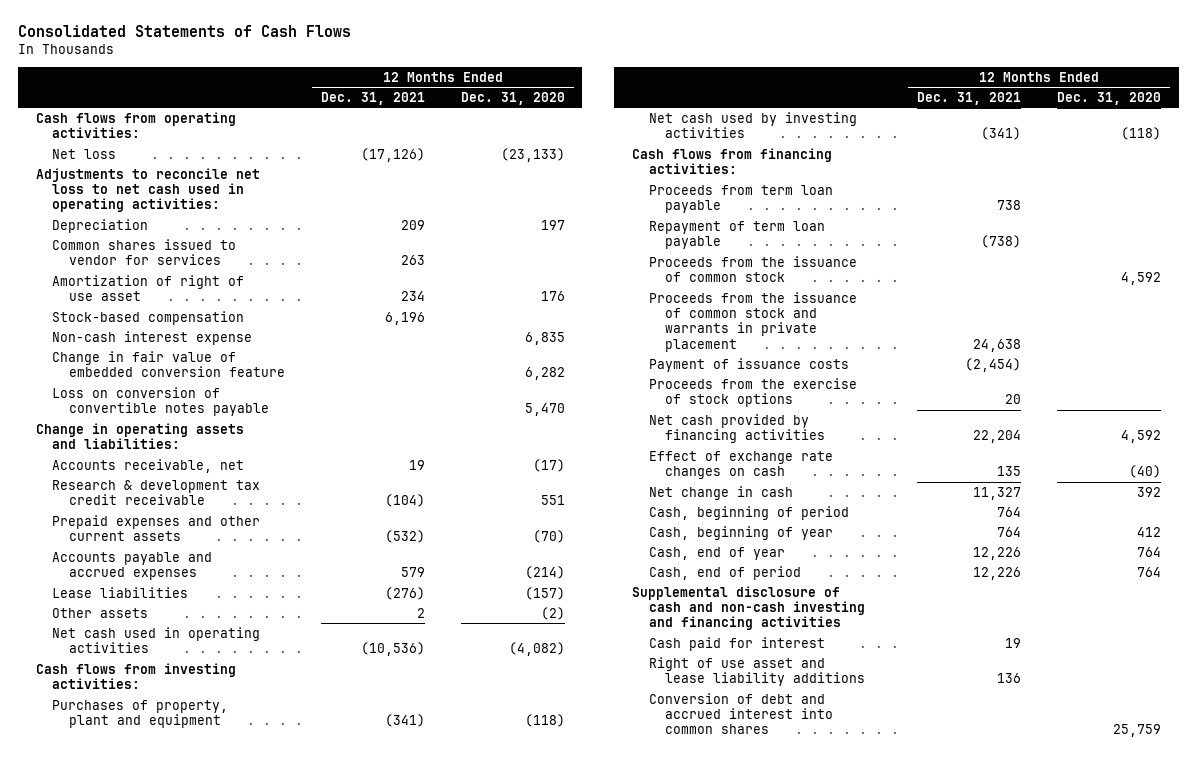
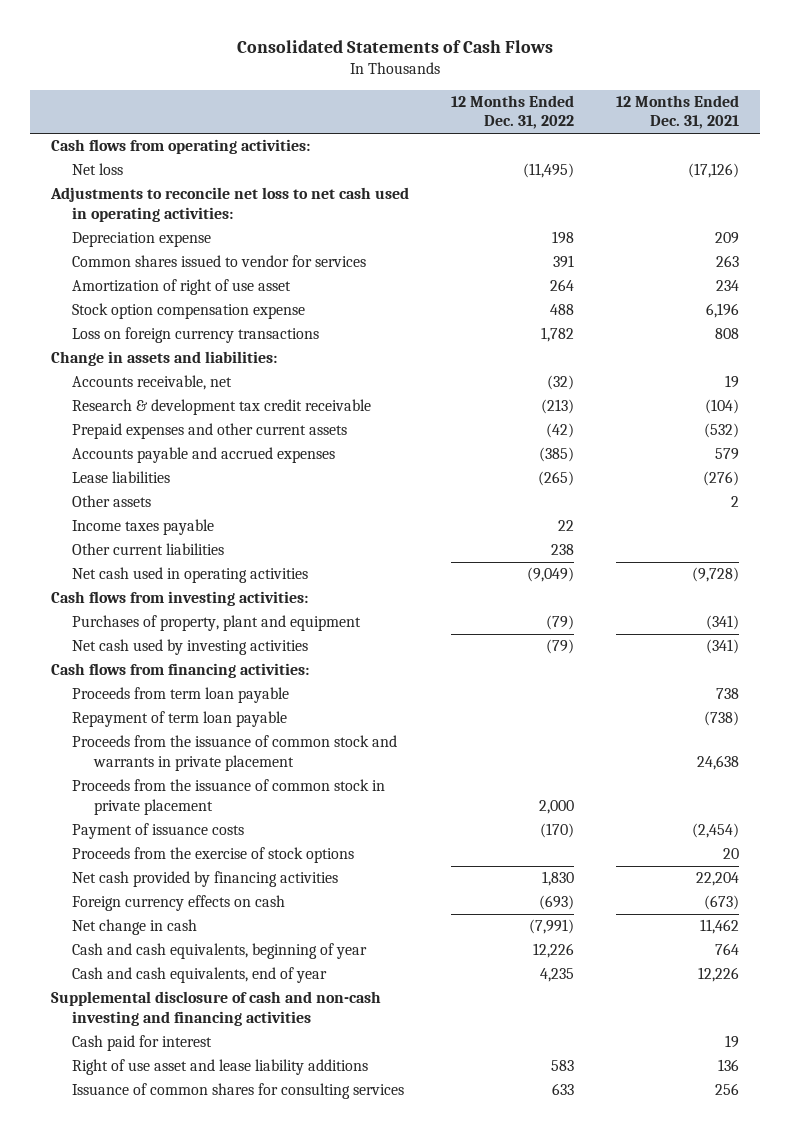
- | 12 Months Ended Dec. 31, 2021 | 12 Months Ended Dec. 31, 2020
+ | 12 Months Ended Dec. 31, 2022 | 12 Months Ended Dec. 31, 2021
- Depreciation | 209 | 197
+ Depreciation expense | 198 | 209
- Stock-based compensation | 6,196 |
- Non-cash interest expense | | 6,835
- Change in fair value of embedded conversion feature | | 6,282
- Loss on conversion of convertible notes payable | | 5,470
- Change in operating assets and liabilities:
+ Stock option compensation expense | 488 | 6,196
+ Loss on foreign currency transactions | 1,782 | 808
+ Change in assets and liabilities:
- Net cash used in operating activities | (10,536) | (4,082)
+ Income taxes payable | 22 |
+ Other current liabilities | 238 |
+ Net cash used in operating activities | (9,049) | (9,728)
- Proceeds from the issuance of common stock | | 4,592
+ Proceeds from the issuance of common stock in private placement | 2,000 |
- Effect of exchange rate changes on cash | 135 | (40)
- Net change in cash | 11,327 | 392
- Cash, beginning of period | 764 |
- Cash, beginning of year | 764 | 412
- Cash, end of year | 12,226 | 764
- Cash, end of period | 12,226 | 764
+ Foreign currency effects on cash | (693) | (673)
+ Net change in cash | (7,991) | 11,462
+ Cash and cash equivalents, beginning of year | 12,226 | 764
+ Cash and cash equivalents, end of year | 4,235 | 12,226
- Conversion of debt and accrued interest into common shares | | 25,759
+ Issuance of common shares for consulting services | 633 | 256

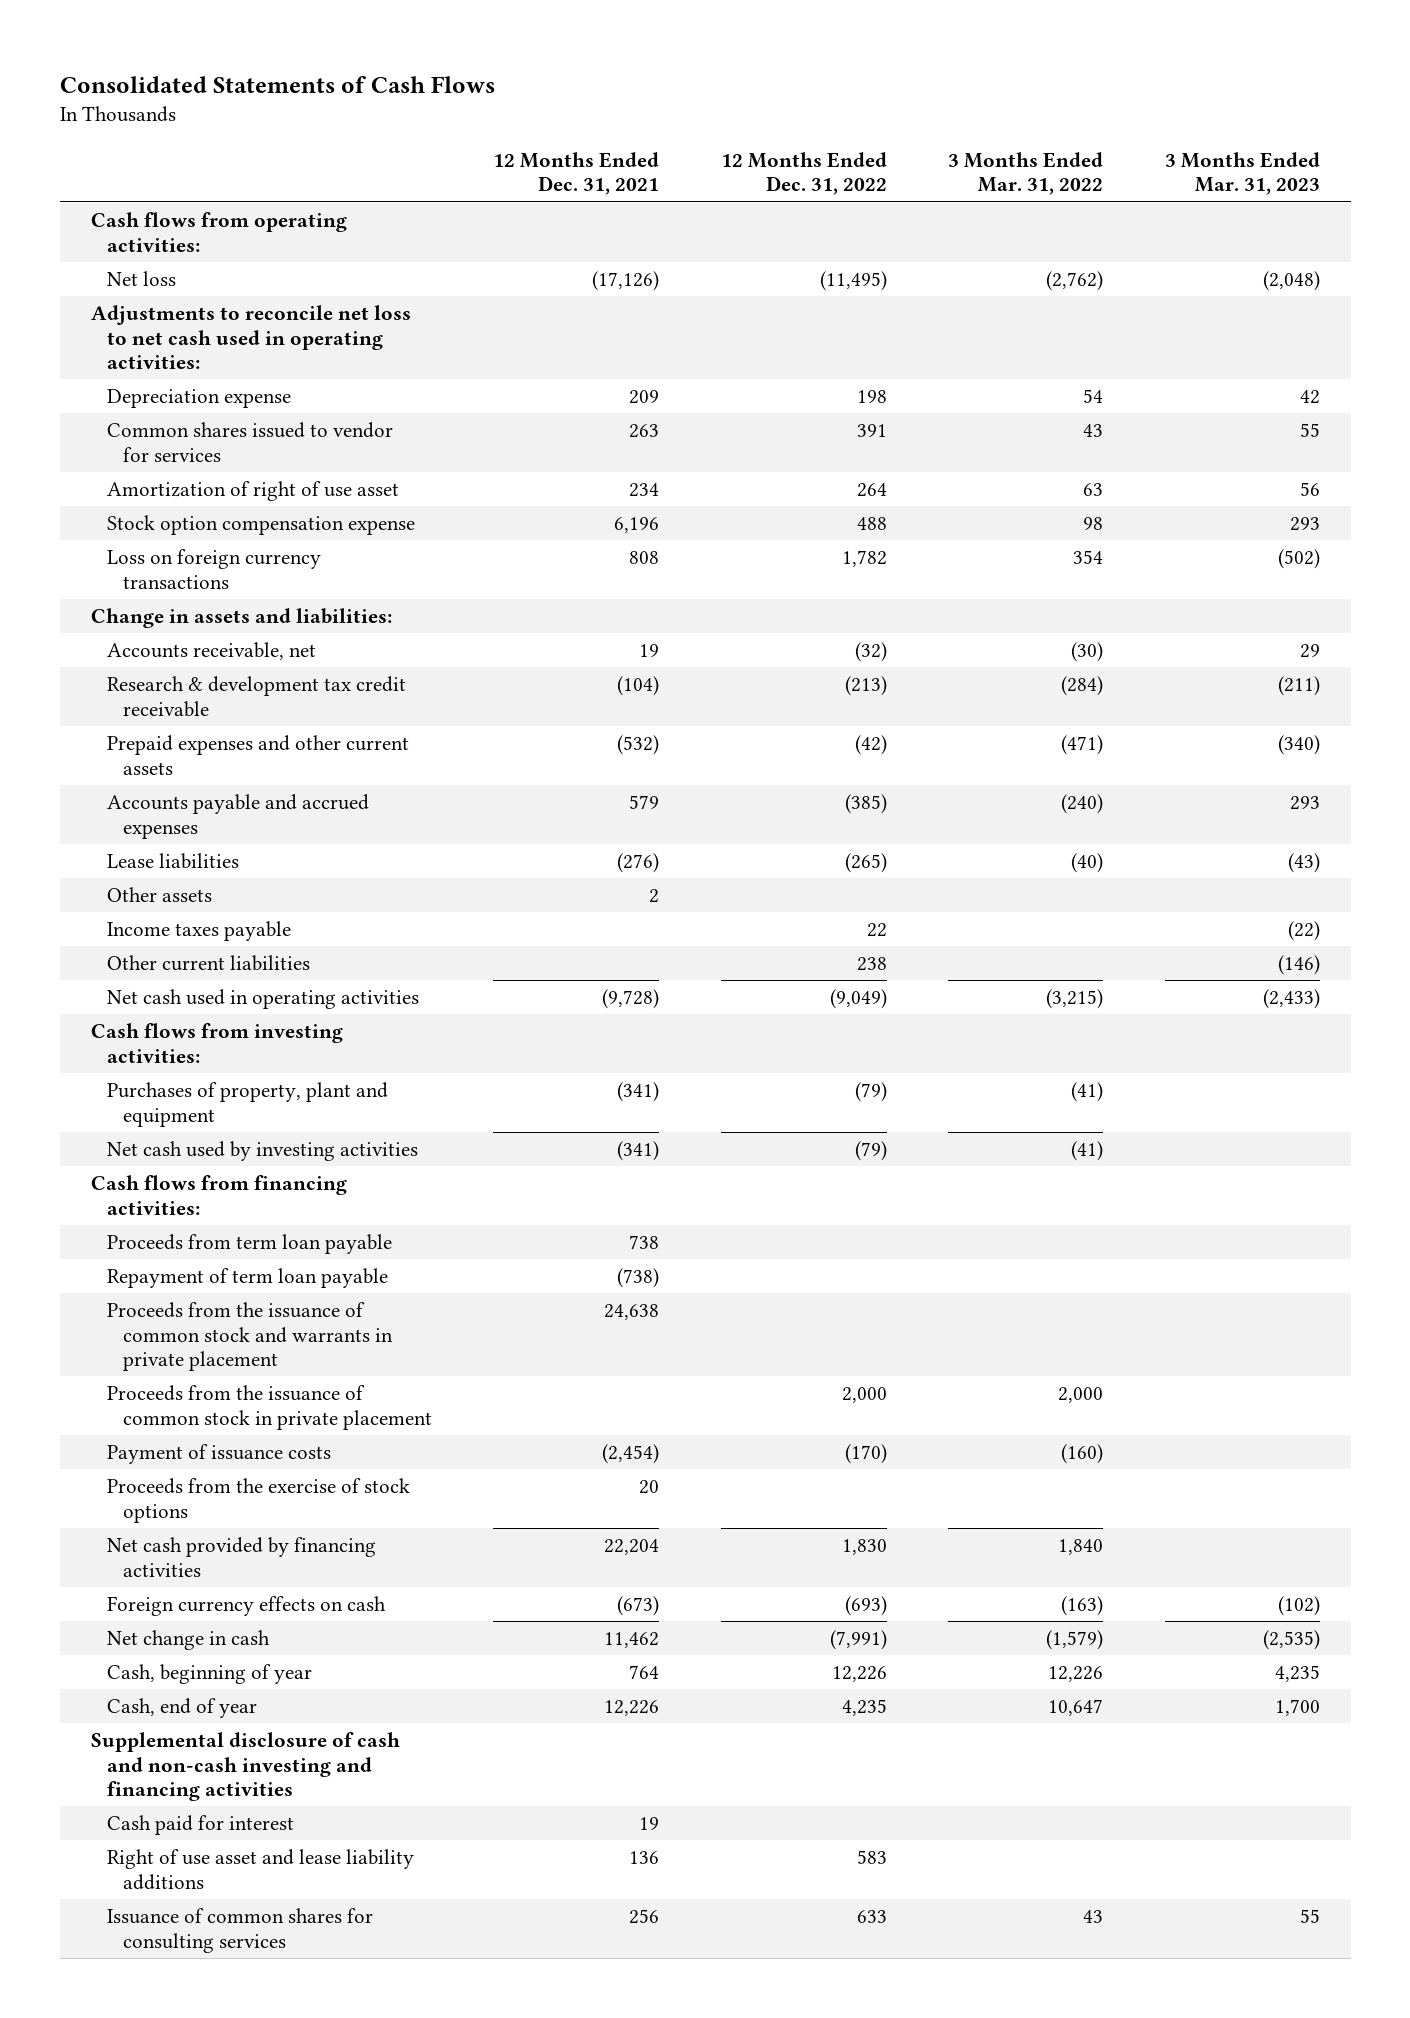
- | 12 Months Ended Dec. 31, 2022 | 12 Months Ended Dec. 31, 2021
+ | 12 Months Ended Dec. 31, 2021 | 12 Months Ended Dec. 31, 2022 | 3 Months Ended Mar. 31, 2022 | 3 Months Ended Mar. 31, 2023
- Cash and cash equivalents, beginning of year | 12,226 | 764
- Cash and cash equivalents, end of year | 4,235 | 12,226
+ Cash, beginning of year | 764 | 12,226 | 12,226 | 4,235
+ Cash, end of year | 12,226 | 4,235 | 10,647 | 1,700

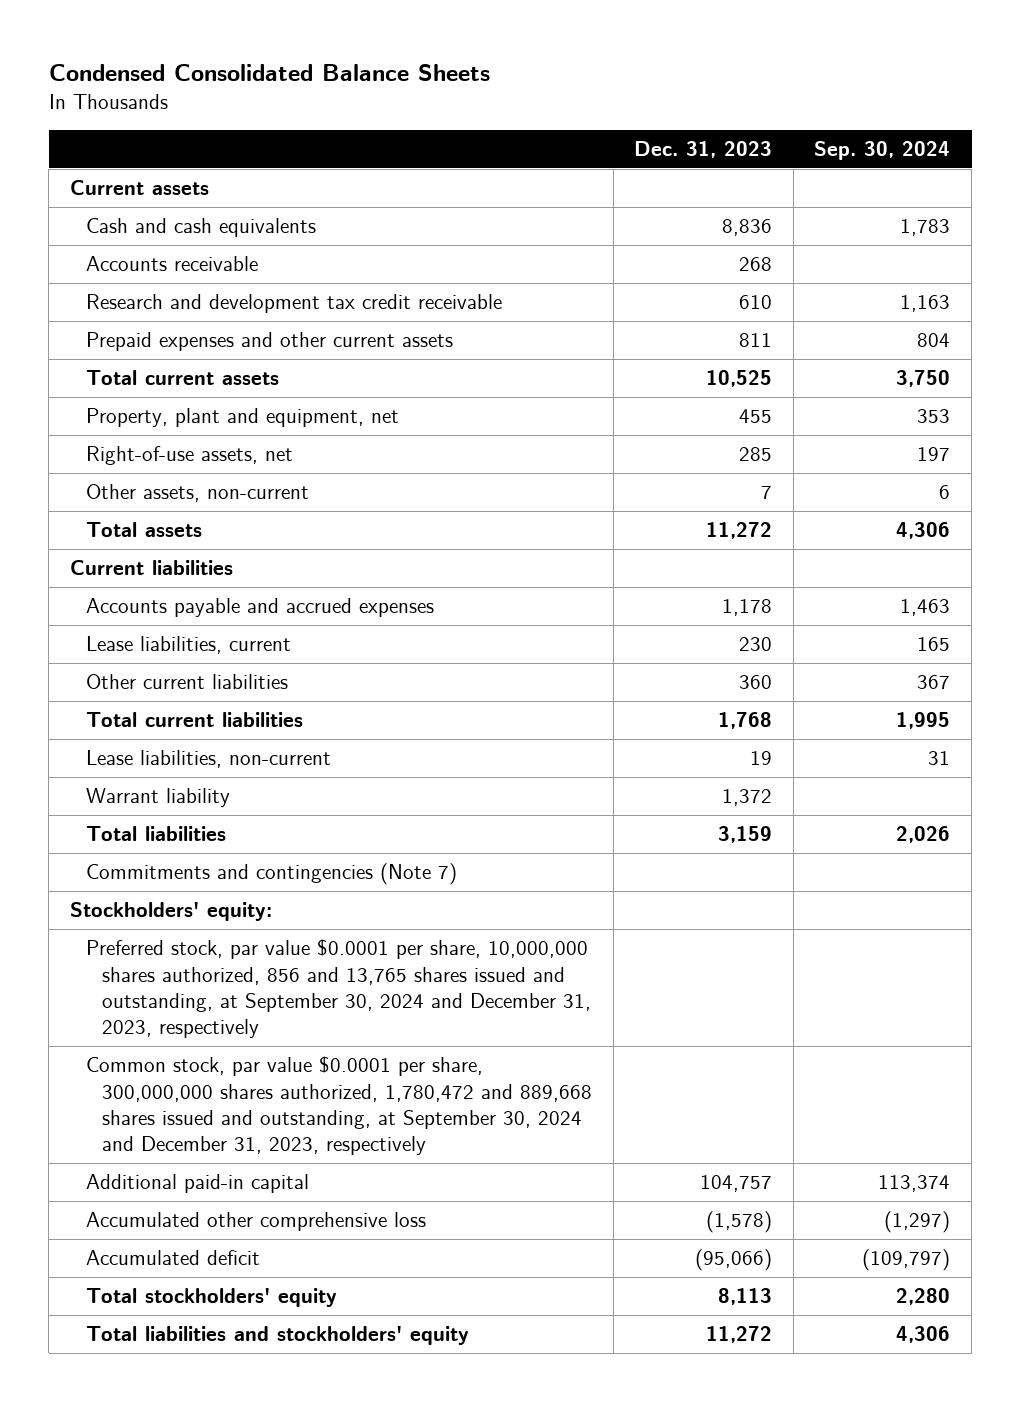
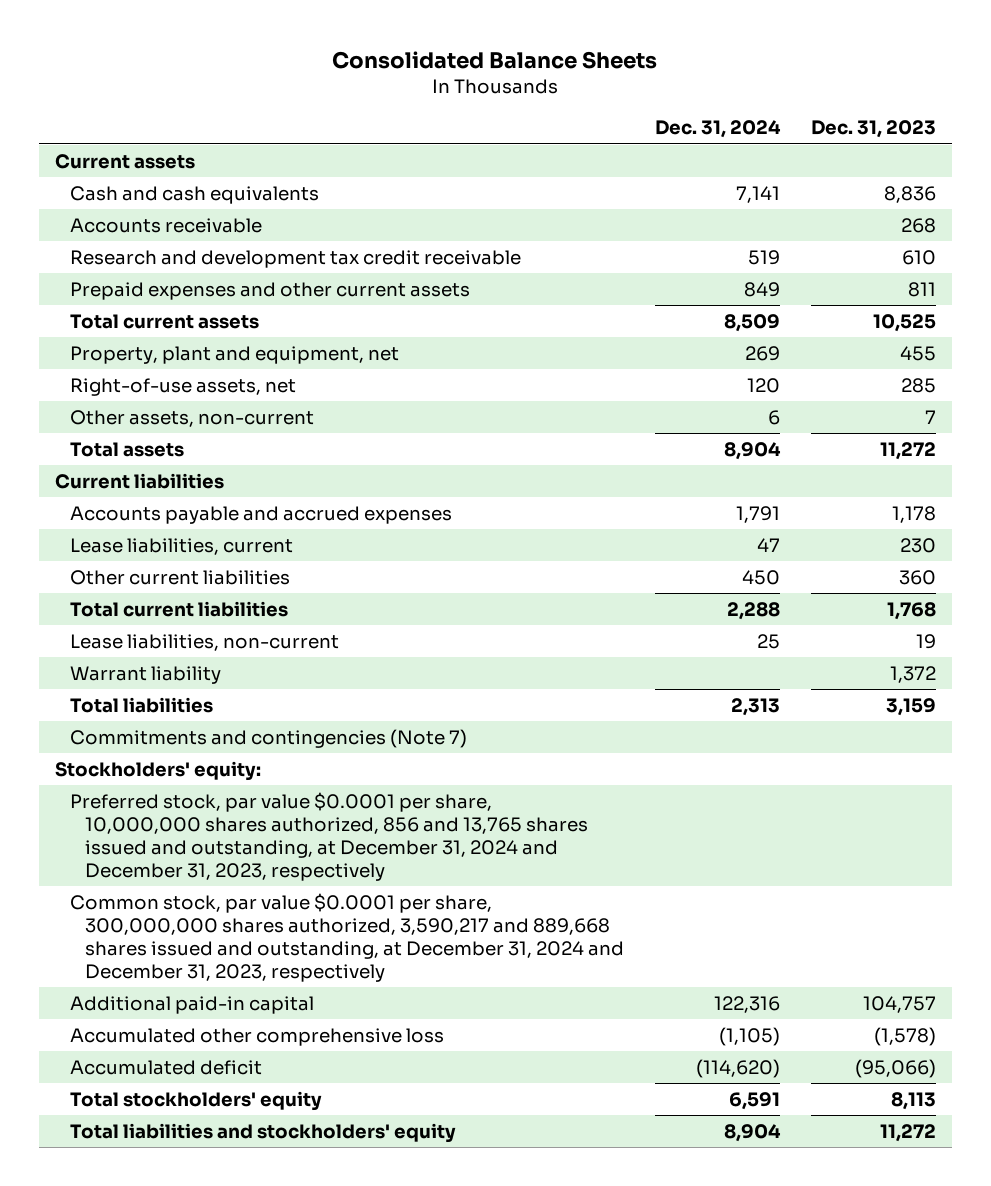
- Condensed Consolidated Balance Sheets
+ Consolidated Balance Sheets
- | Dec. 31, 2023 | Sep. 30, 2024
+ | Dec. 31, 2024 | Dec. 31, 2023
- Preferred stock, par value $0.0001 per share, 10,000,000 shares authorized, 856 and 13,765 shares issued and outstanding, at September 30, 2024 and December 31, 2023, respectively
- Common stock, par value $0.0001 per share, 300,000,000 shares authorized, 1,780,472 and 889,668 shares issued and outstanding, at September 30, 2024 and December 31, 2023, respectively
+ Preferred stock, par value $0.0001 per share, 10,000,000 shares authorized, 856 and 13,765 shares issued and outstanding, at December 31, 2024 and December 31, 2023, respectively
+ Common stock, par value $0.0001 per share, 300,000,000 shares authorized, 3,590,217 and 889,668 shares issued and outstanding, at December 31, 2024 and December 31, 2023, respectively

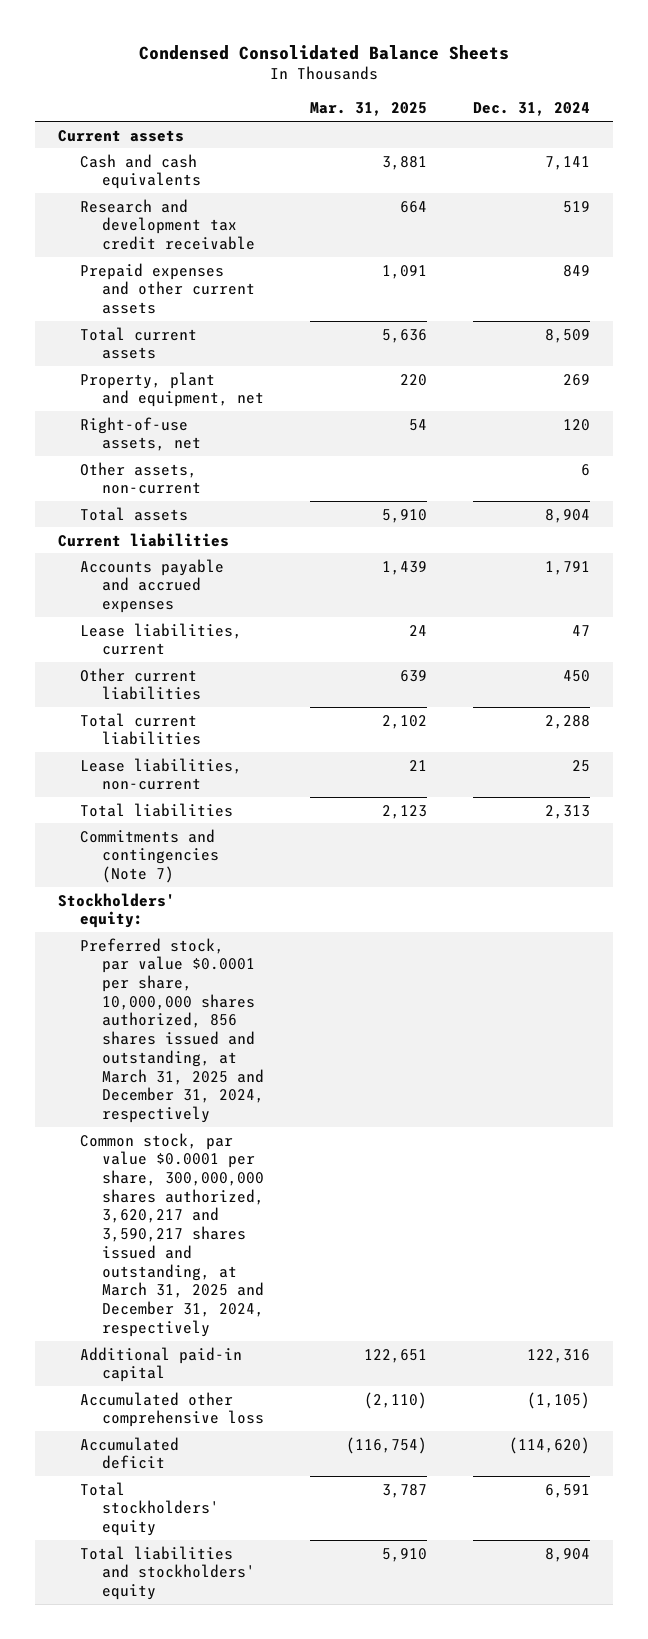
- Consolidated Balance Sheets
+ Condensed Consolidated Balance Sheets
- | Dec. 31, 2024 | Dec. 31, 2023
+ | Mar. 31, 2025 | Dec. 31, 2024
- Accounts receivable | | 268
- Warrant liability | | 1,372
- Preferred stock, par value $0.0001 per share, 10,000,000 shares authorized, 856 and 13,765 shares issued and outstanding, at December 31, 2024 and December 31, 2023, respectively
- Common stock, par value $0.0001 per share, 300,000,000 shares authorized, 3,590,217 and 889,668 shares issued and outstanding, at December 31, 2024 and December 31, 2023, respectively
+ Preferred stock, par value $0.0001 per share, 10,000,000 shares authorized, 856 shares issued and outstanding, at March 31, 2025 and December 31, 2024, respectively
+ Common stock, par value $0.0001 per share, 300,000,000 shares authorized, 3,620,217 and 3,590,217 shares issued and outstanding, at March 31, 2025 and December 31, 2024, respectively

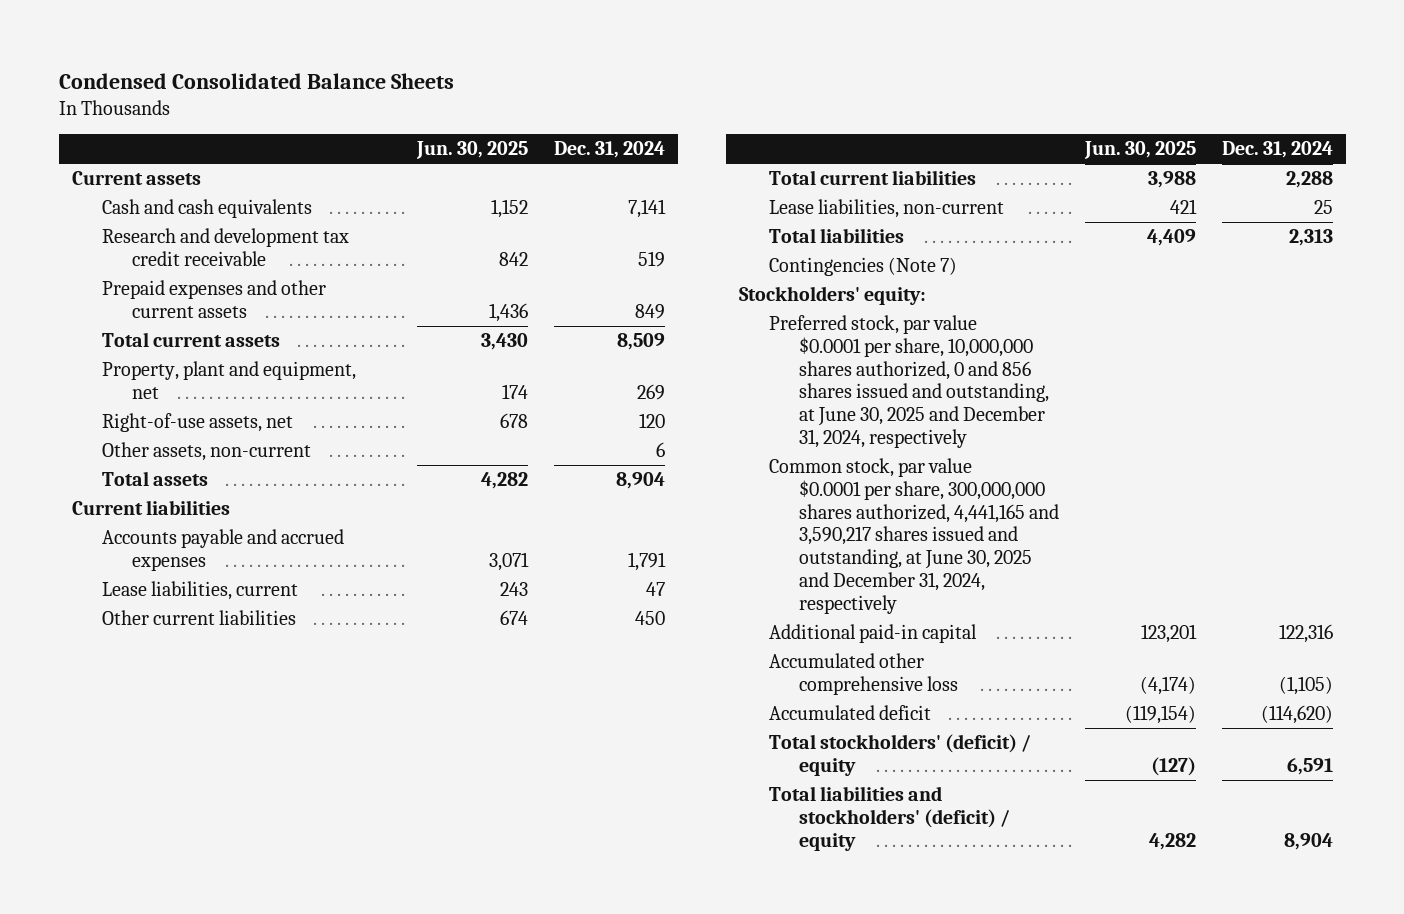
- | Mar. 31, 2025 | Dec. 31, 2024
+ | Jun. 30, 2025 | Dec. 31, 2024
- Commitments and contingencies (Note 7)
+ Contingencies (Note 7)
- Preferred stock, par value $0.0001 per share, 10,000,000 shares authorized, 856 shares issued and outstanding, at March 31, 2025 and December 31, 2024, respectively
- Common stock, par value $0.0001 per share, 300,000,000 shares authorized, 3,620,217 and 3,590,217 shares issued and outstanding, at March 31, 2025 and December 31, 2024, respectively
+ Preferred stock, par value $0.0001 per share, 10,000,000 shares authorized, 0 and 856 shares issued and outstanding, at June 30, 2025 and December 31, 2024, respectively
+ Common stock, par value $0.0001 per share, 300,000,000 shares authorized, 4,441,165 and 3,590,217 shares issued and outstanding, at June 30, 2025 and December 31, 2024, respectively
- Total stockholders' equity | 3,787 | 6,591
- Total liabilities and stockholders' equity | 5,910 | 8,904
+ Total stockholders' (deficit) / equity | (127) | 6,591
+ Total liabilities and stockholders' (deficit) / equity | 4,282 | 8,904

